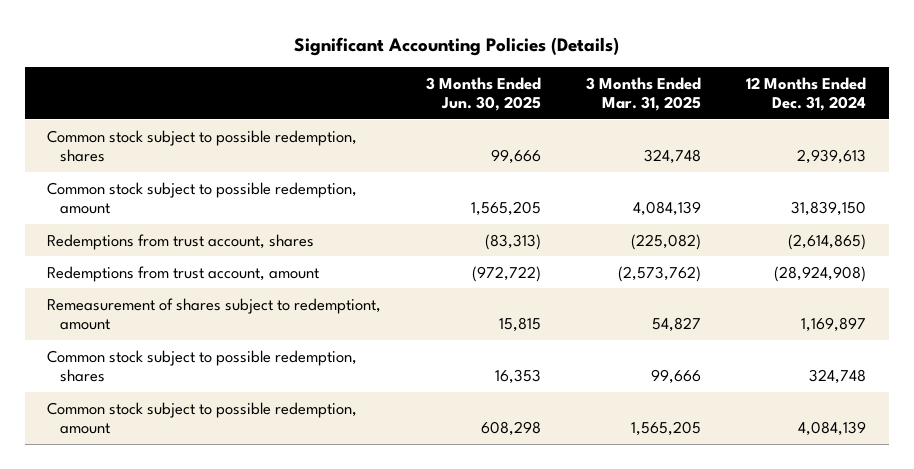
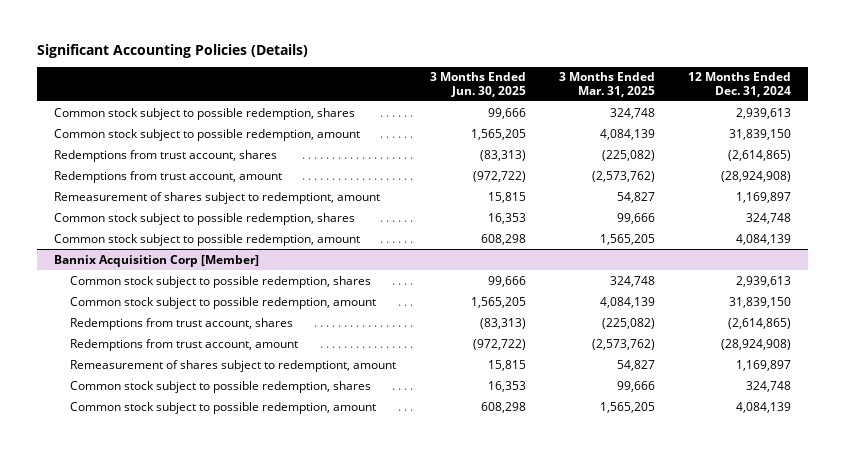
+ Bannix Acquisition Corp [Member]
+ Common stock subject to possible redemption, shares | 99,666 | 324,748 | 2,939,613
+ Common stock subject to possible redemption, amount | 1,565,205 | 4,084,139 | 31,839,150
+ Redemptions from trust account, shares | (83,313) | (225,082) | (2,614,865)
+ Redemptions from trust account, amount | (972,722) | (2,573,762) | (28,924,908)
+ Remeasurement of shares subject to redemptiont, amount | 15,815 | 54,827 | 1,169,897
+ Common stock subject to possible redemption, shares | 16,353 | 99,666 | 324,748
+ Common stock subject to possible redemption, amount | 608,298 | 1,565,205 | 4,084,139

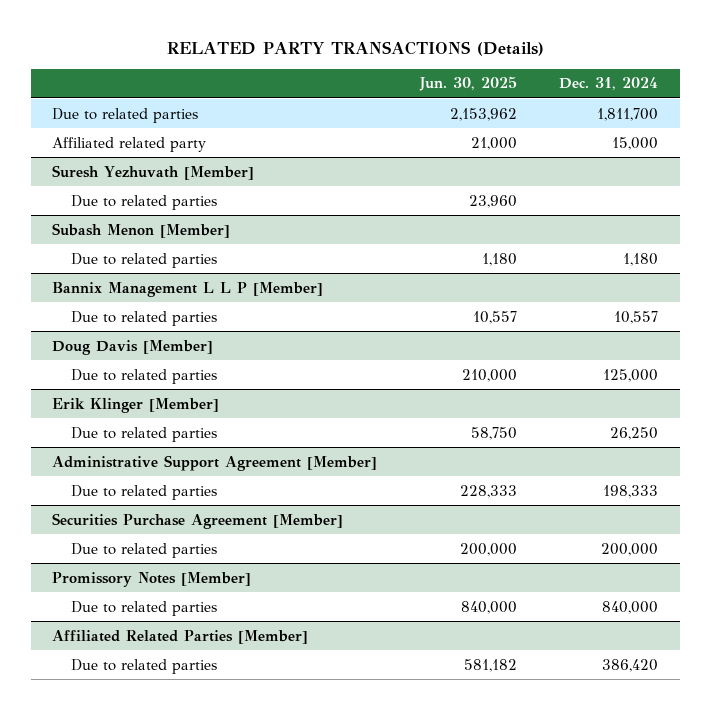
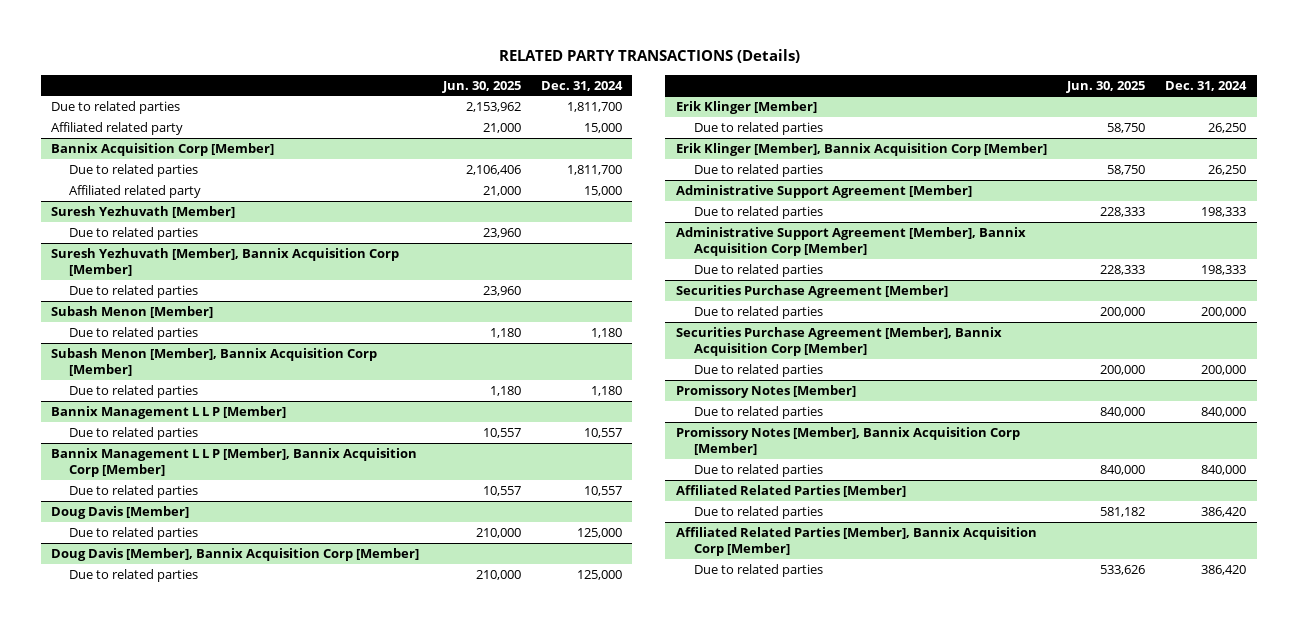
+ Bannix Acquisition Corp [Member]
+ Due to related parties | 2,106,406 | 1,811,700
+ Affiliated related party | 21,000 | 15,000
+ Suresh Yezhuvath [Member], Bannix Acquisition Corp [Member]
+ Due to related parties | 23,960 |
+ Subash Menon [Member], Bannix Acquisition Corp [Member]
+ Due to related parties | 1,180 | 1,180
+ Bannix Management L L P [Member], Bannix Acquisition Corp [Member]
+ Due to related parties | 10,557 | 10,557
+ Doug Davis [Member], Bannix Acquisition Corp [Member]
+ Due to related parties | 210,000 | 125,000
+ Erik Klinger [Member], Bannix Acquisition Corp [Member]
+ Due to related parties | 58,750 | 26,250
+ Administrative Support Agreement [Member], Bannix Acquisition Corp [Member]
+ Due to related parties | 228,333 | 198,333
+ Securities Purchase Agreement [Member], Bannix Acquisition Corp [Member]
+ Due to related parties | 200,000 | 200,000
+ Promissory Notes [Member], Bannix Acquisition Corp [Member]
+ Due to related parties | 840,000 | 840,000
+ Affiliated Related Parties [Member], Bannix Acquisition Corp [Member]
+ Due to related parties | 533,626 | 386,420

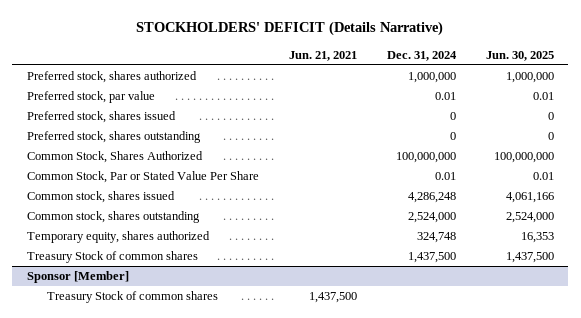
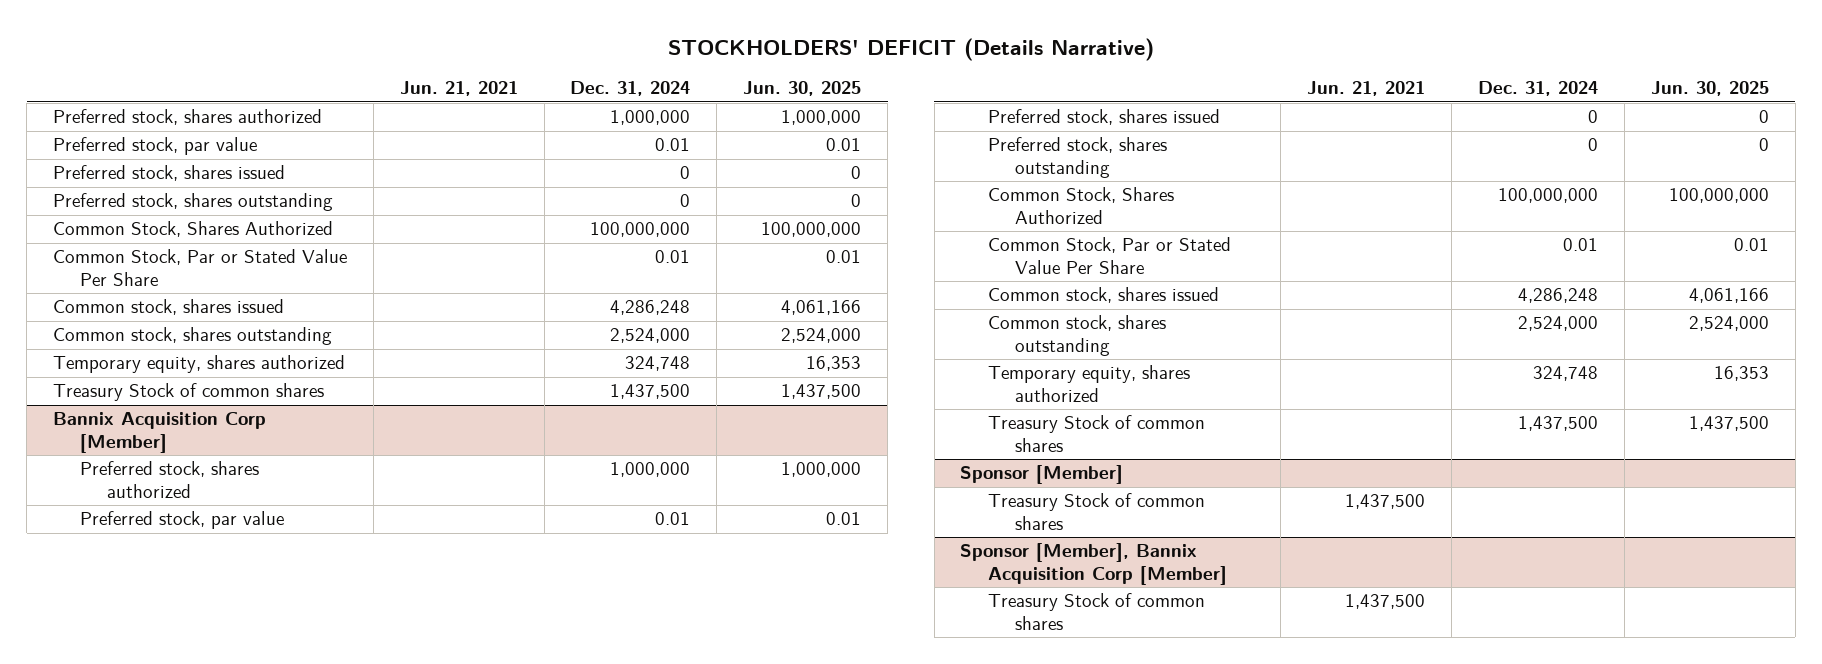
+ Bannix Acquisition Corp [Member]
+ Preferred stock, shares authorized | | 1,000,000 | 1,000,000
+ Preferred stock, par value | | 0.01 | 0.01
+ Preferred stock, shares issued | | 0 | 0
+ Preferred stock, shares outstanding | | 0 | 0
+ Common Stock, Shares Authorized | | 100,000,000 | 100,000,000
+ Common Stock, Par or Stated Value Per Share | | 0.01 | 0.01
+ Common stock, shares issued | | 4,286,248 | 4,061,166
+ Common stock, shares outstanding | | 2,524,000 | 2,524,000
+ Temporary equity, shares authorized | | 324,748 | 16,353
+ Treasury Stock of common shares | | 1,437,500 | 1,437,500
+ Sponsor [Member], Bannix Acquisition Corp [Member]
+ Treasury Stock of common shares | 1,437,500 | |

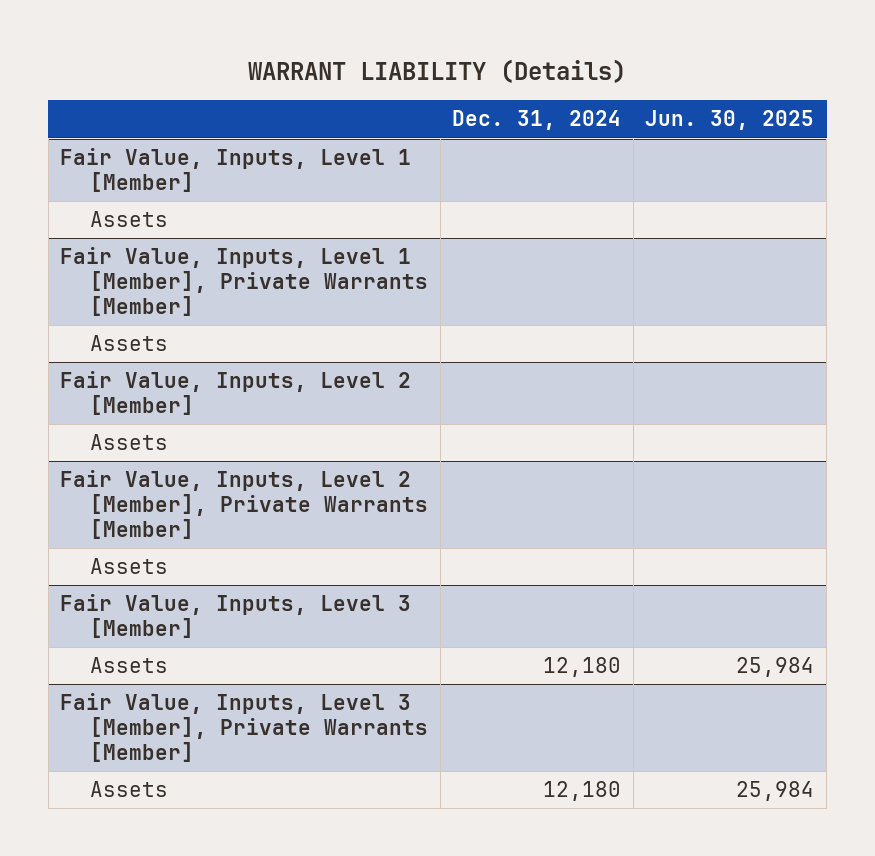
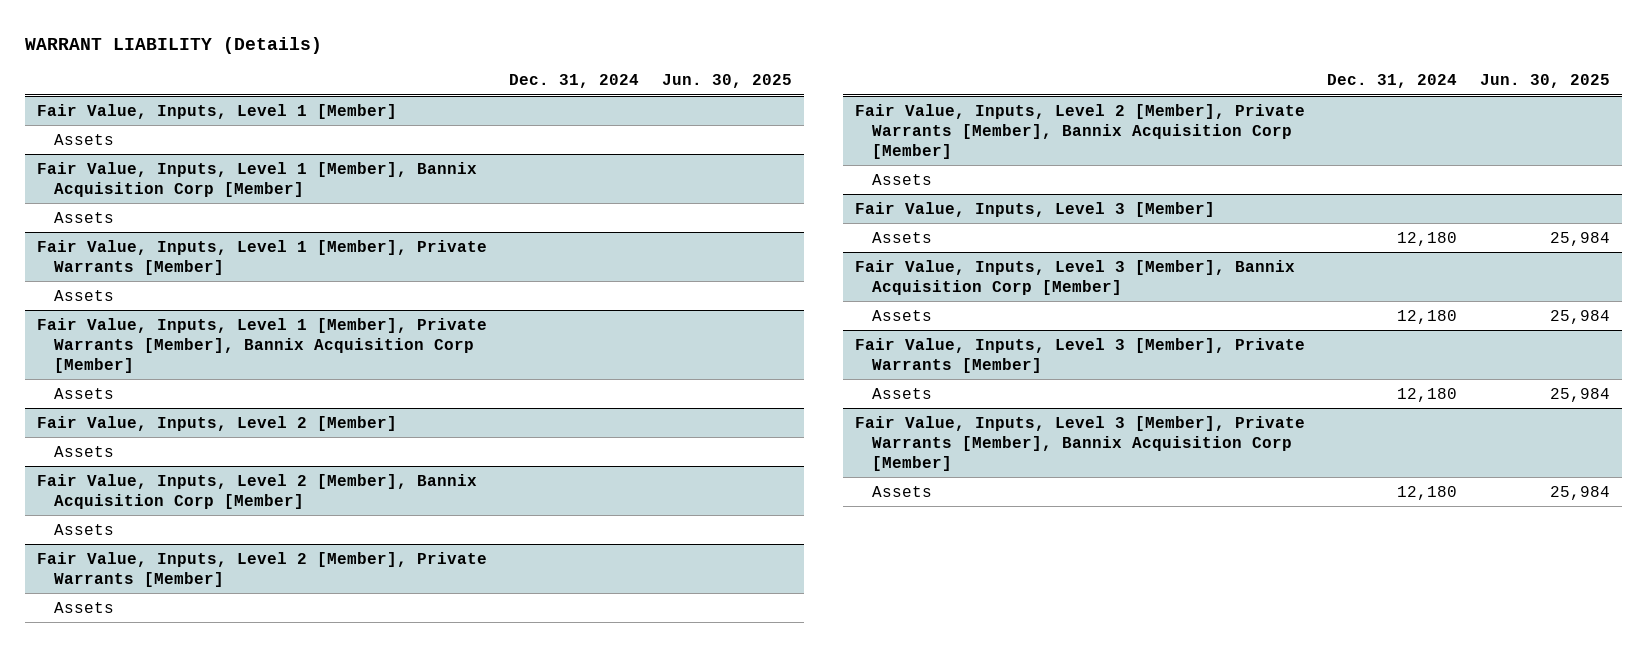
+ Fair Value, Inputs, Level 1 [Member], Bannix Acquisition Corp [Member]
+ Assets
+ Fair Value, Inputs, Level 1 [Member], Private Warrants [Member], Bannix Acquisition Corp [Member]
+ Assets
+ Fair Value, Inputs, Level 2 [Member], Bannix Acquisition Corp [Member]
+ Assets
+ Fair Value, Inputs, Level 2 [Member], Private Warrants [Member], Bannix Acquisition Corp [Member]
+ Assets
+ Fair Value, Inputs, Level 3 [Member], Bannix Acquisition Corp [Member]
+ Assets | 12,180 | 25,984
+ Fair Value, Inputs, Level 3 [Member], Private Warrants [Member], Bannix Acquisition Corp [Member]
+ Assets | 12,180 | 25,984

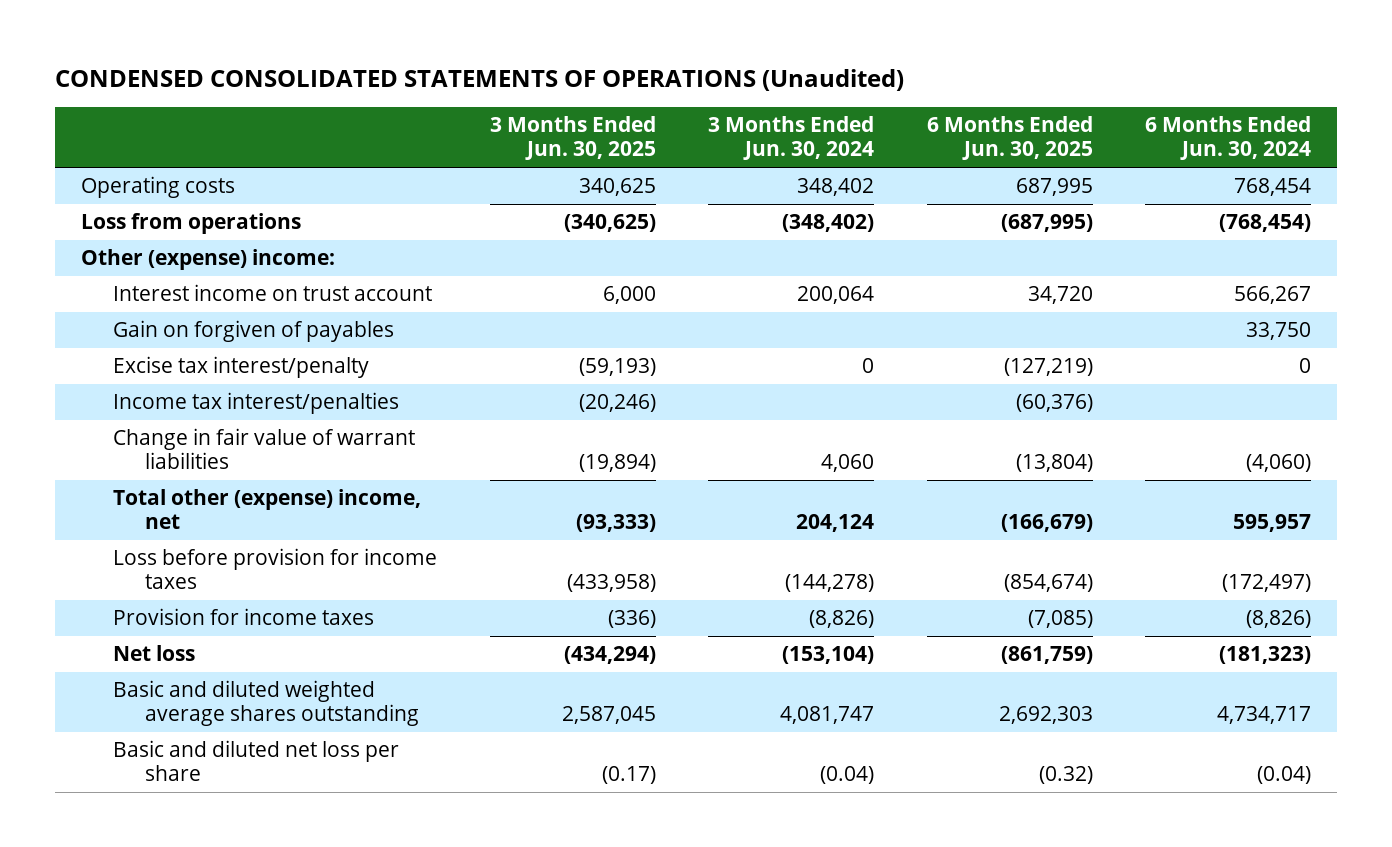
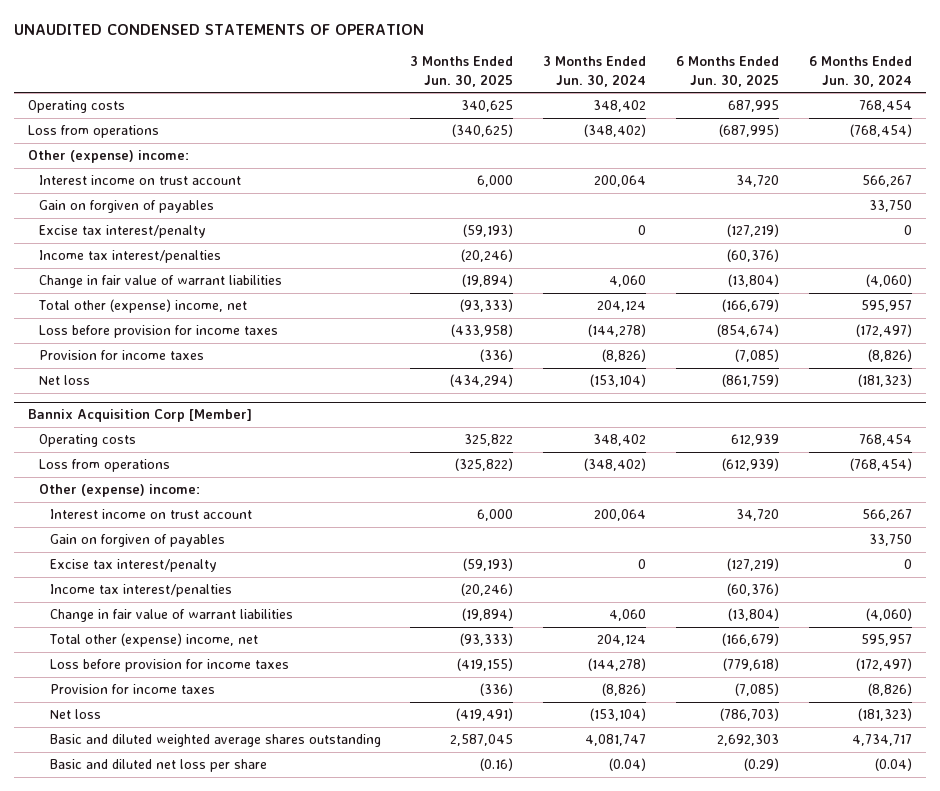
- CONDENSED CONSOLIDATED STATEMENTS OF OPERATIONS (Unaudited)
+ UNAUDITED CONDENSED STATEMENTS OF OPERATION
+ Bannix Acquisition Corp [Member]
+ Operating costs | 325,822 | 348,402 | 612,939 | 768,454
+ Loss from operations | (325,822) | (348,402) | (612,939) | (768,454)
+ Other (expense) income:
+ Interest income on trust account | 6,000 | 200,064 | 34,720 | 566,267
+ Gain on forgiven of payables | | | | 33,750
+ Excise tax interest/penalty | (59,193) | 0 | (127,219) | 0
+ Income tax interest/penalties | (20,246) | | (60,376) |
+ Change in fair value of warrant liabilities | (19,894) | 4,060 | (13,804) | (4,060)
+ Total other (expense) income, net | (93,333) | 204,124 | (166,679) | 595,957
+ Loss before provision for income taxes | (419,155) | (144,278) | (779,618) | (172,497)
+ Provision for income taxes | (336) | (8,826) | (7,085) | (8,826)
+ Net loss | (419,491) | (153,104) | (786,703) | (181,323)
- Basic and diluted net loss per share | (0.17) | (0.04) | (0.32) | (0.04)
+ Basic and diluted net loss per share | (0.16) | (0.04) | (0.29) | (0.04)

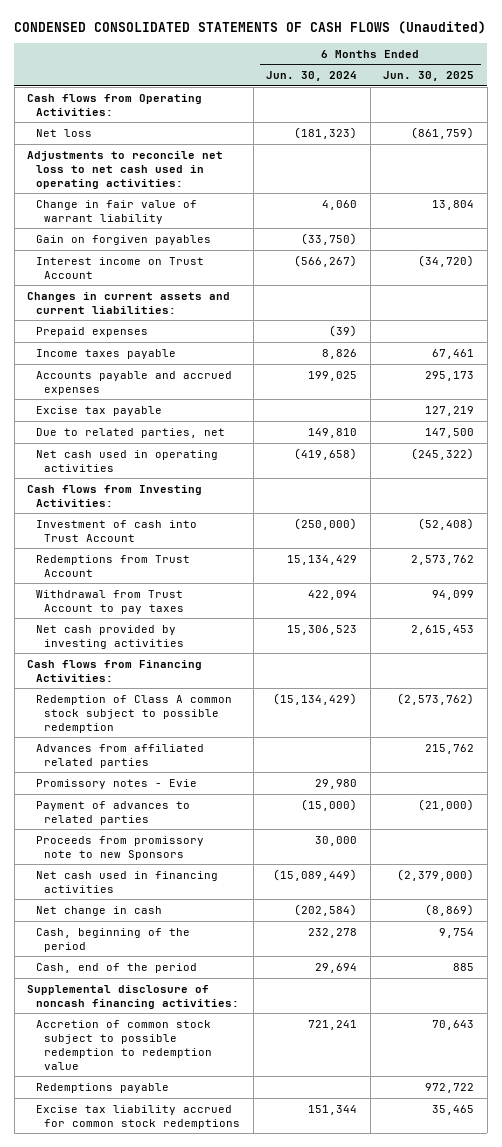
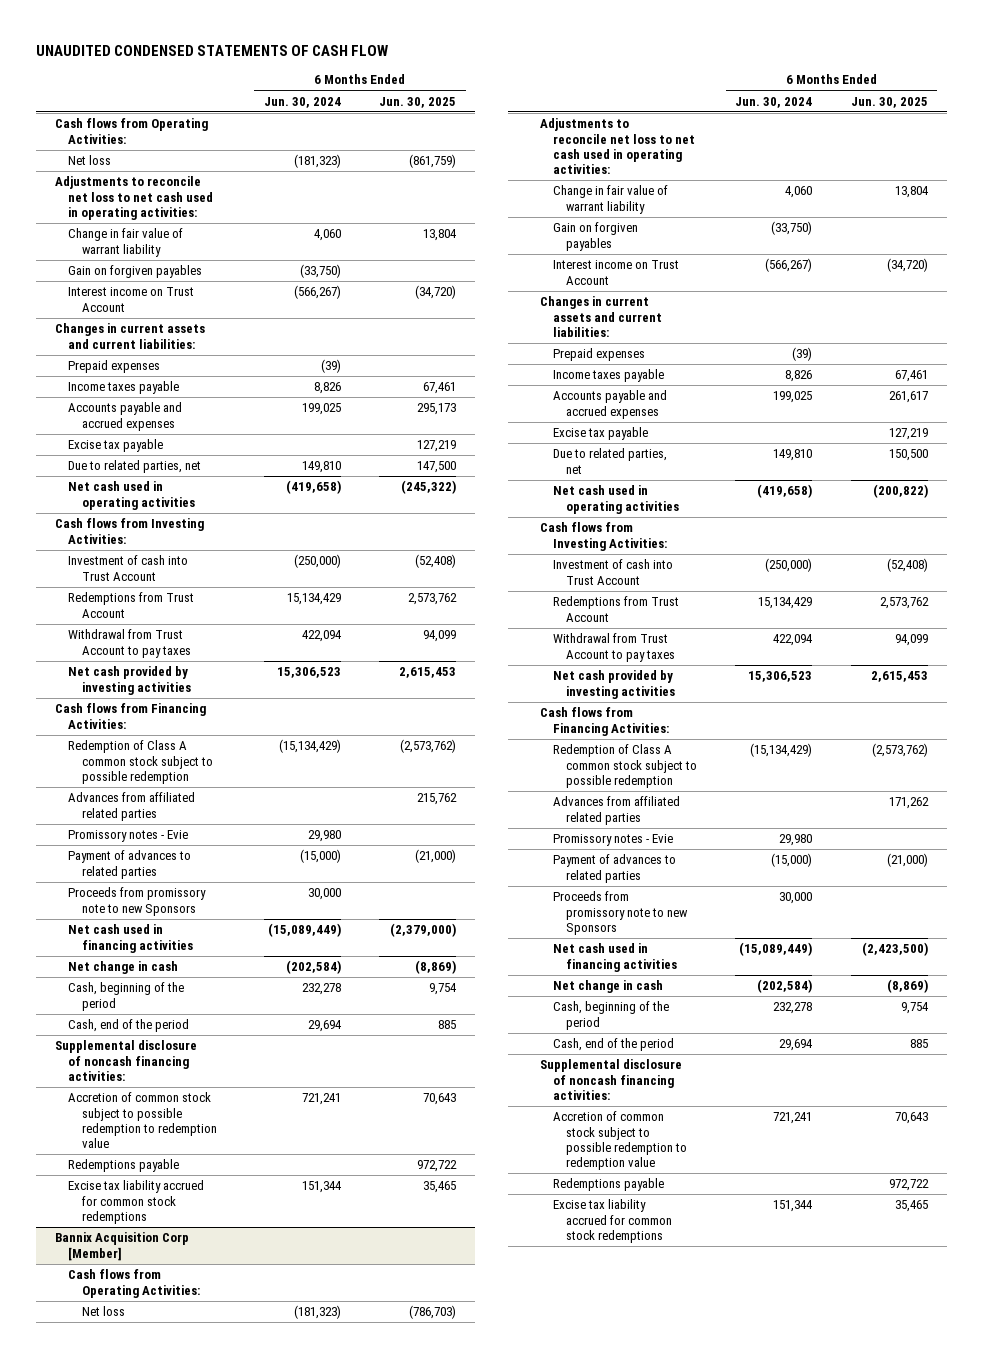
- CONDENSED CONSOLIDATED STATEMENTS OF CASH FLOWS (Unaudited)
+ UNAUDITED CONDENSED STATEMENTS OF CASH FLOW
+ Bannix Acquisition Corp [Member]
+ Cash flows from Operating Activities:
+ Net loss | (181,323) | (786,703)
+ Adjustments to reconcile net loss to net cash used in operating activities:
+ Change in fair value of warrant liability | 4,060 | 13,804
+ Gain on forgiven payables | (33,750) |
+ Interest income on Trust Account | (566,267) | (34,720)
+ Changes in current assets and current liabilities:
+ Prepaid expenses | (39) |
+ Income taxes payable | 8,826 | 67,461
+ Accounts payable and accrued expenses | 199,025 | 261,617
+ Excise tax payable | | 127,219
+ Due to related parties, net | 149,810 | 150,500
+ Net cash used in operating activities | (419,658) | (200,822)
+ Cash flows from Investing Activities:
+ Investment of cash into Trust Account | (250,000) | (52,408)
+ Redemptions from Trust Account | 15,134,429 | 2,573,762
+ Withdrawal from Trust Account to pay taxes | 422,094 | 94,099
+ Net cash provided by investing activities | 15,306,523 | 2,615,453
+ Cash flows from Financing Activities:
+ Redemption of Class A common stock subject to possible redemption | (15,134,429) | (2,573,762)
+ Advances from affiliated related parties | | 171,262
+ Promissory notes - Evie | 29,980 |
+ Payment of advances to related parties | (15,000) | (21,000)
+ Proceeds from promissory note to new Sponsors | 30,000 |
+ Net cash used in financing activities | (15,089,449) | (2,423,500)
+ Net change in cash | (202,584) | (8,869)
+ Cash, beginning of the period | 232,278 | 9,754
+ Cash, end of the period | 29,694 | 885
+ Supplemental disclosure of noncash financing activities:
+ Accretion of common stock subject to possible redemption to redemption value | 721,241 | 70,643
+ Redemptions payable | | 972,722
+ Excise tax liability accrued for common stock redemptions | 151,344 | 35,465

